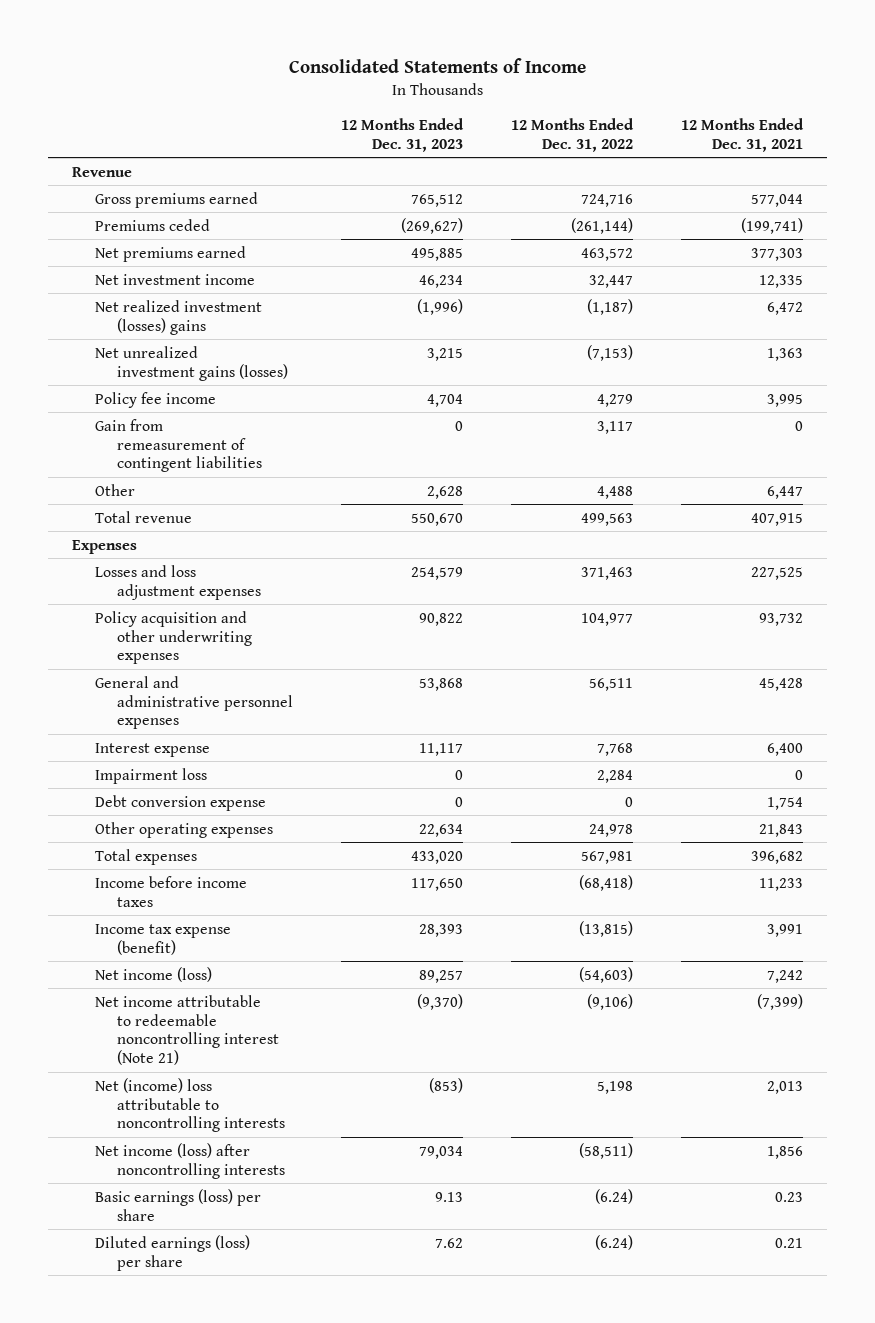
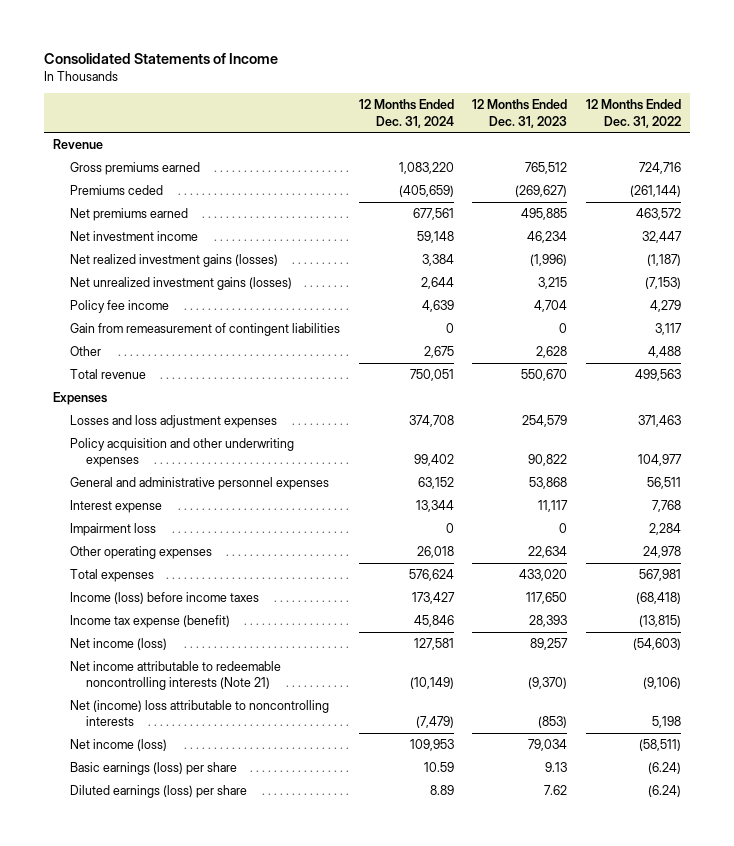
- | 12 Months Ended Dec. 31, 2023 | 12 Months Ended Dec. 31, 2022 | 12 Months Ended Dec. 31, 2021
+ | 12 Months Ended Dec. 31, 2024 | 12 Months Ended Dec. 31, 2023 | 12 Months Ended Dec. 31, 2022
- Net realized investment (losses) gains | (1,996) | (1,187) | 6,472
+ Net realized investment gains (losses) | 3,384 | (1,996) | (1,187)
- Debt conversion expense | 0 | 0 | 1,754
- Income before income taxes | 117,650 | (68,418) | 11,233
+ Income (loss) before income taxes | 173,427 | 117,650 | (68,418)
- Net income attributable to redeemable noncontrolling interest (Note 21) | (9,370) | (9,106) | (7,399)
+ Net income attributable to redeemable noncontrolling interests (Note 21) | (10,149) | (9,370) | (9,106)
- Net income (loss) after noncontrolling interests | 79,034 | (58,511) | 1,856
+ Net income (loss) | 109,953 | 79,034 | (58,511)

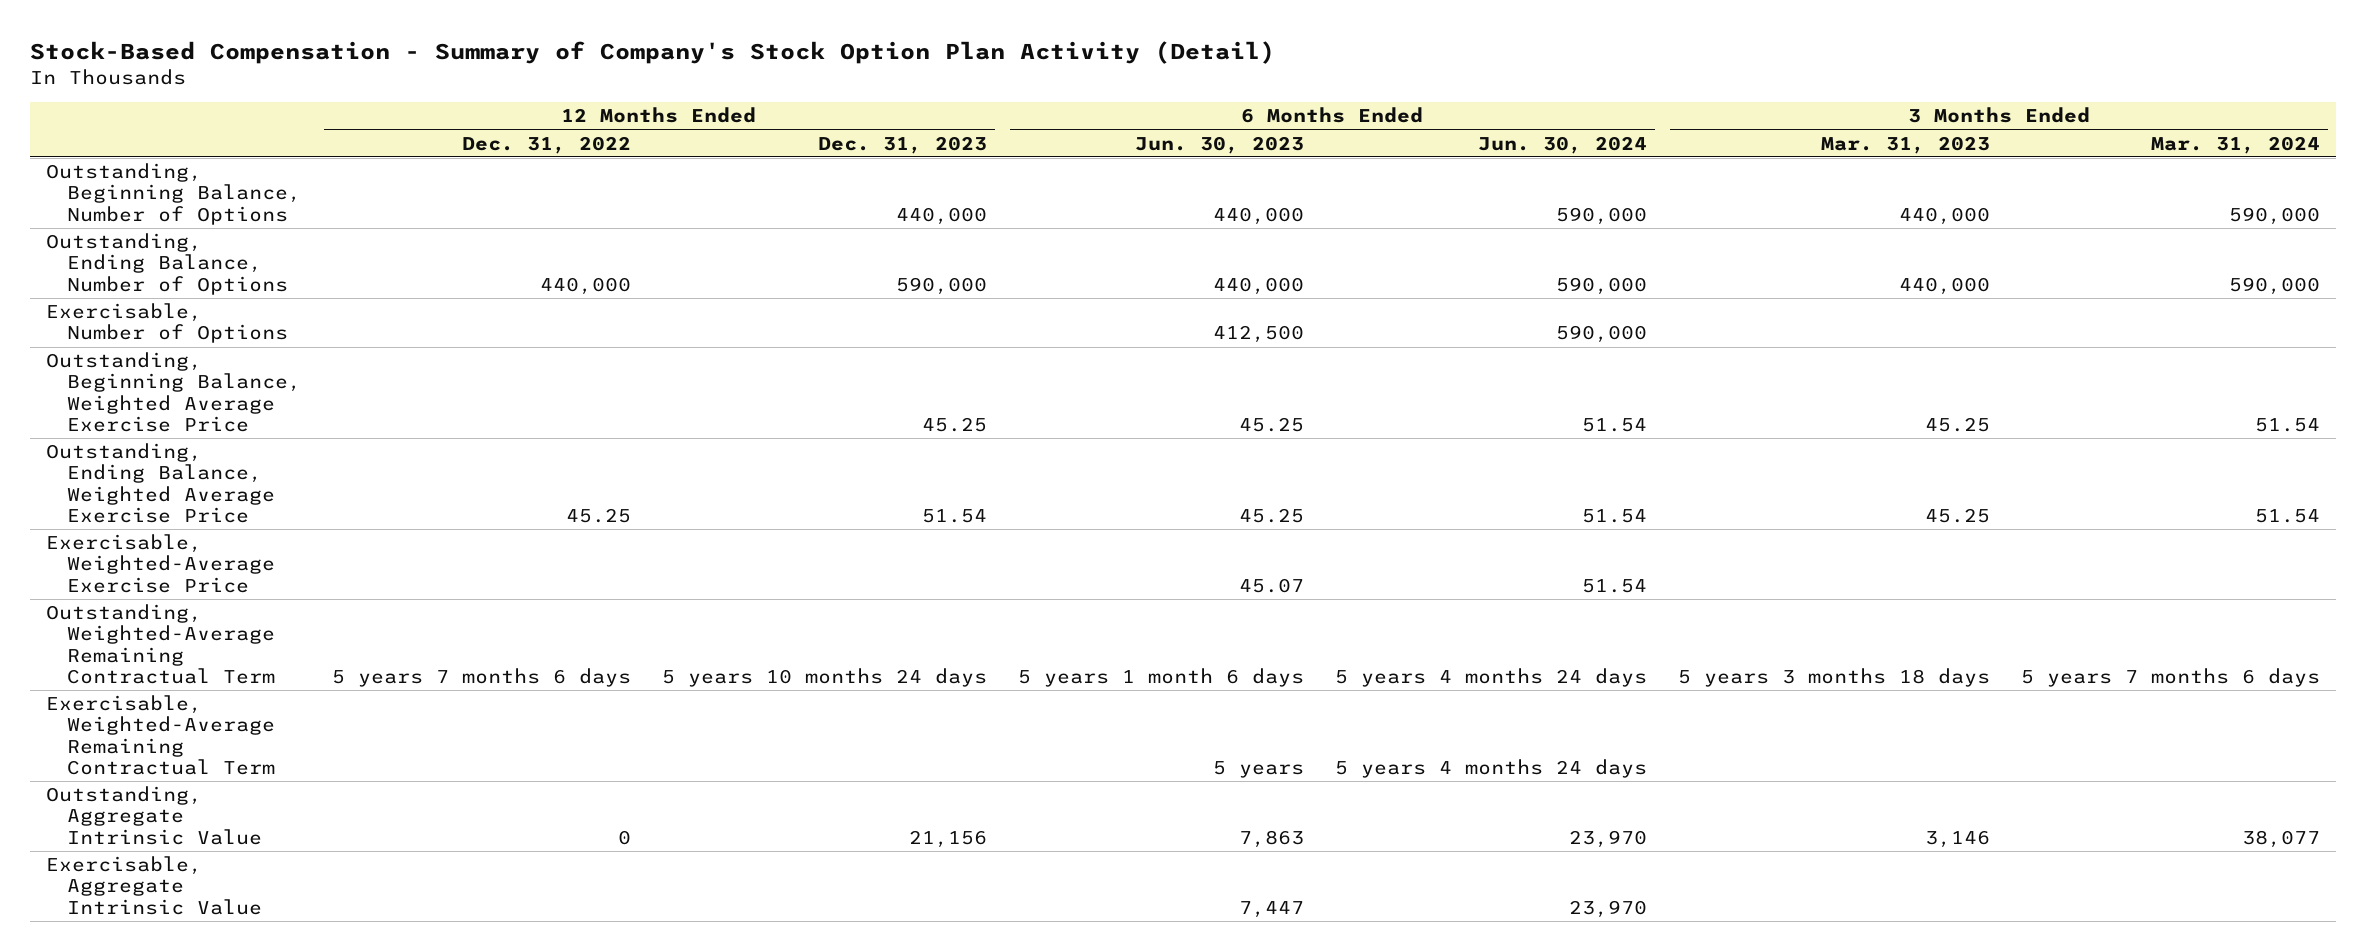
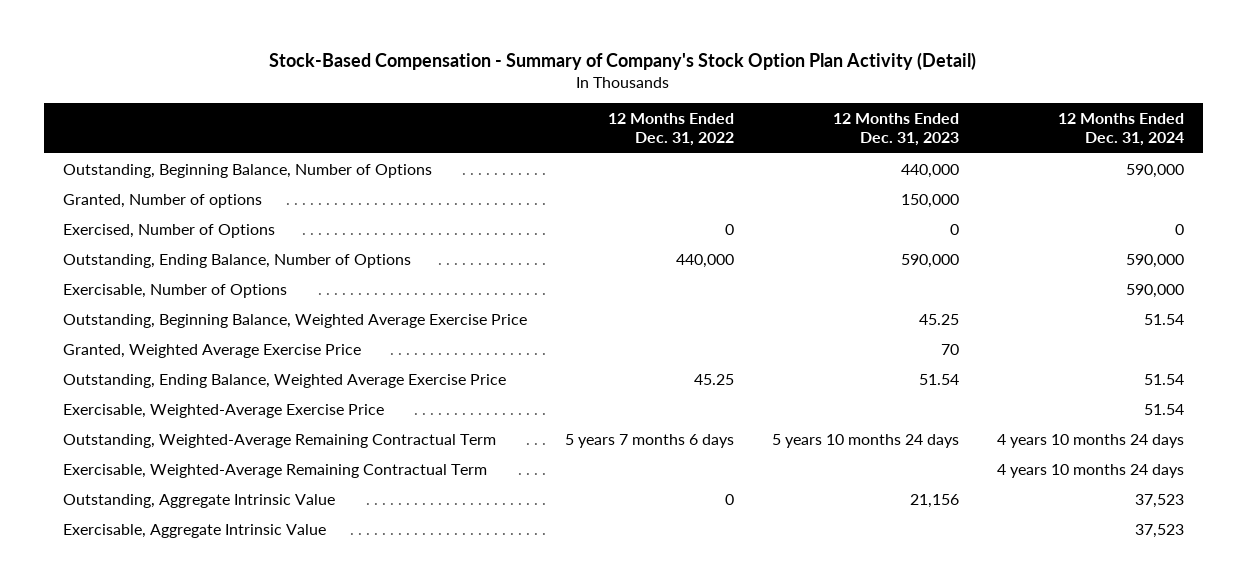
- | 12 Months Ended Dec. 31, 2022 | 12 Months Ended Dec. 31, 2023 | 6 Months Ended Jun. 30, 2023 | 6 Months Ended Jun. 30, 2024 | 3 Months Ended Mar. 31, 2023 | 3 Months Ended Mar. 31, 2024
+ | 12 Months Ended Dec. 31, 2022 | 12 Months Ended Dec. 31, 2023 | 12 Months Ended Dec. 31, 2024
+ Granted, Number of options | | 150,000 |
+ Exercised, Number of Options | 0 | 0 | 0
+ Granted, Weighted Average Exercise Price | | 70 |

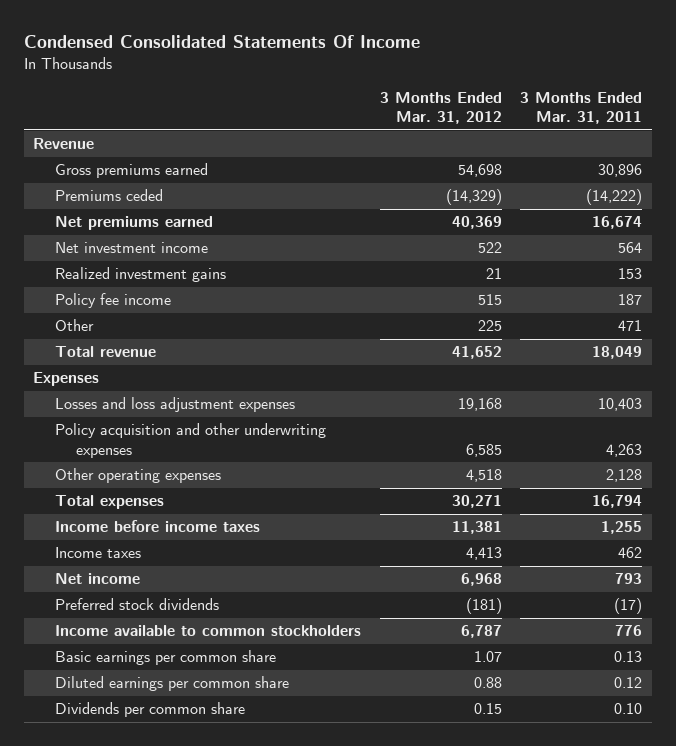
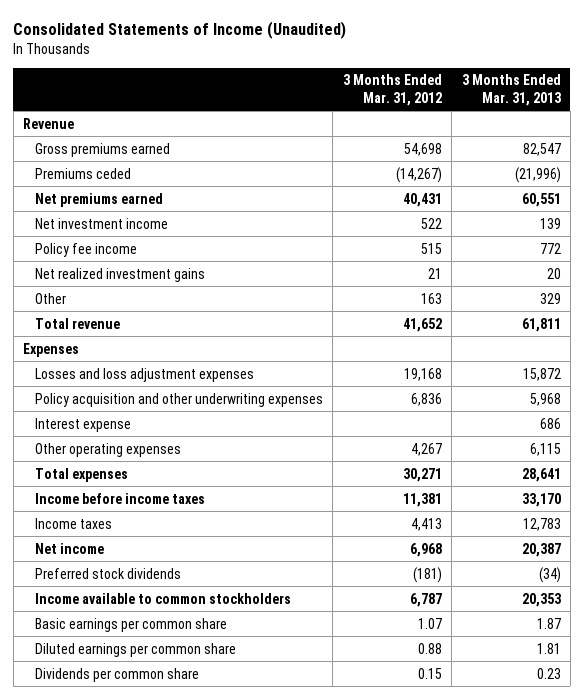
- Condensed Consolidated Statements Of Income
+ Consolidated Statements of Income (Unaudited)
- | 3 Months Ended Mar. 31, 2012 | 3 Months Ended Mar. 31, 2011
+ | 3 Months Ended Mar. 31, 2012 | 3 Months Ended Mar. 31, 2013
- Premiums ceded | (14,329) | (14,222)
- Net premiums earned | 40,369 | 16,674
+ Premiums ceded | (14,267) | (21,996)
+ Net premiums earned | 40,431 | 60,551
- Realized investment gains | 21 | 153
- Other | 225 | 471
+ Net realized investment gains | 21 | 20
+ Other | 163 | 329
- Policy acquisition and other underwriting expenses | 6,585 | 4,263
- Other operating expenses | 4,518 | 2,128
+ Policy acquisition and other underwriting expenses | 6,836 | 5,968
+ Interest expense | | 686
+ Other operating expenses | 4,267 | 6,115

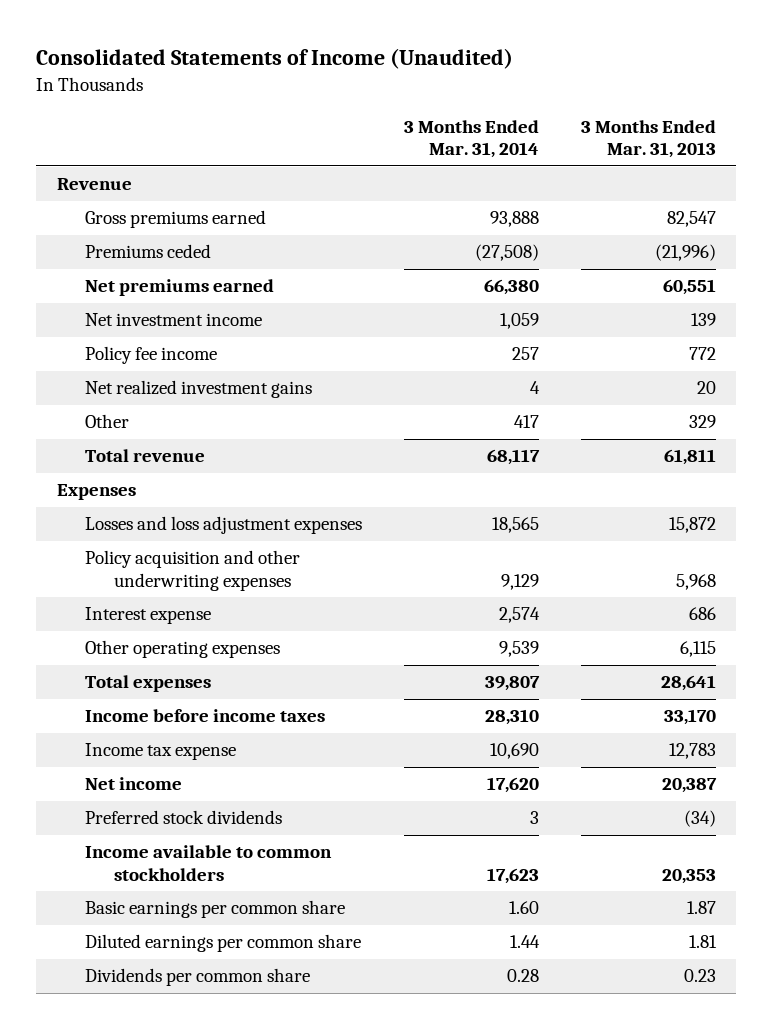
- | 3 Months Ended Mar. 31, 2012 | 3 Months Ended Mar. 31, 2013
+ | 3 Months Ended Mar. 31, 2014 | 3 Months Ended Mar. 31, 2013
- Income taxes | 4,413 | 12,783
+ Income tax expense | 10,690 | 12,783

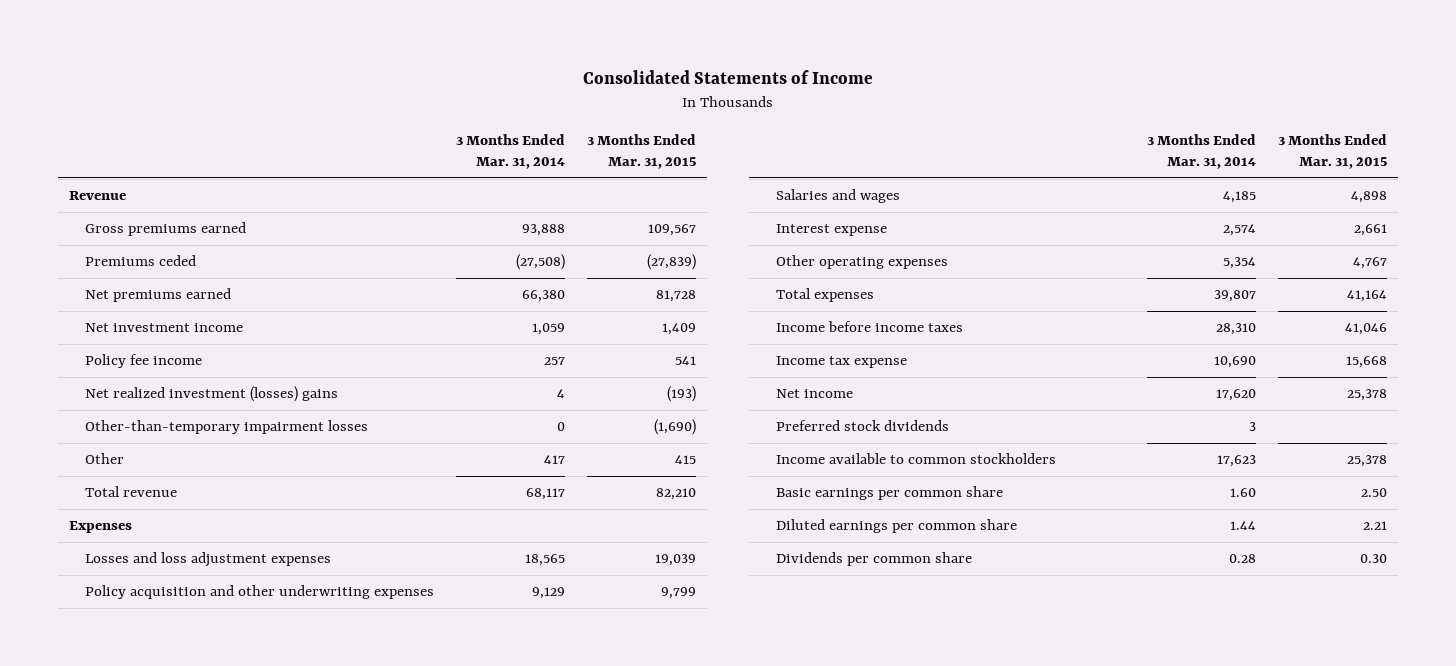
- Consolidated Statements of Income (Unaudited)
+ Consolidated Statements of Income
- | 3 Months Ended Mar. 31, 2014 | 3 Months Ended Mar. 31, 2013
+ | 3 Months Ended Mar. 31, 2014 | 3 Months Ended Mar. 31, 2015
- Net realized investment gains | 4 | 20
+ Net realized investment (losses) gains | 4 | (193)
+ Other-than-temporary impairment losses | 0 | (1,690)
+ Salaries and wages | 4,185 | 4,898
- Other operating expenses | 9,539 | 6,115
+ Other operating expenses | 5,354 | 4,767

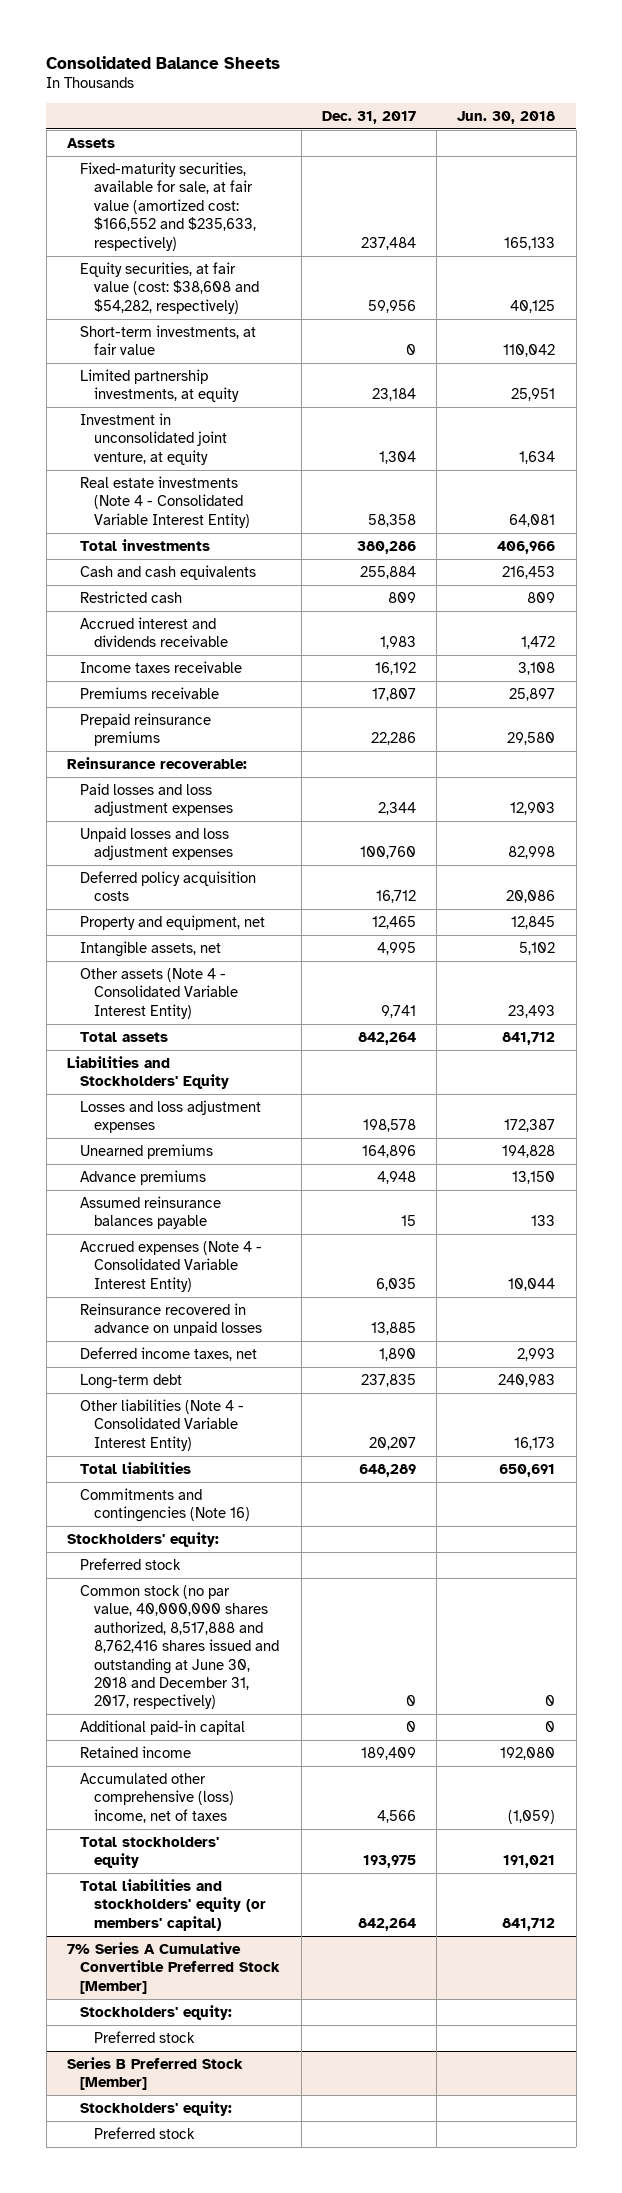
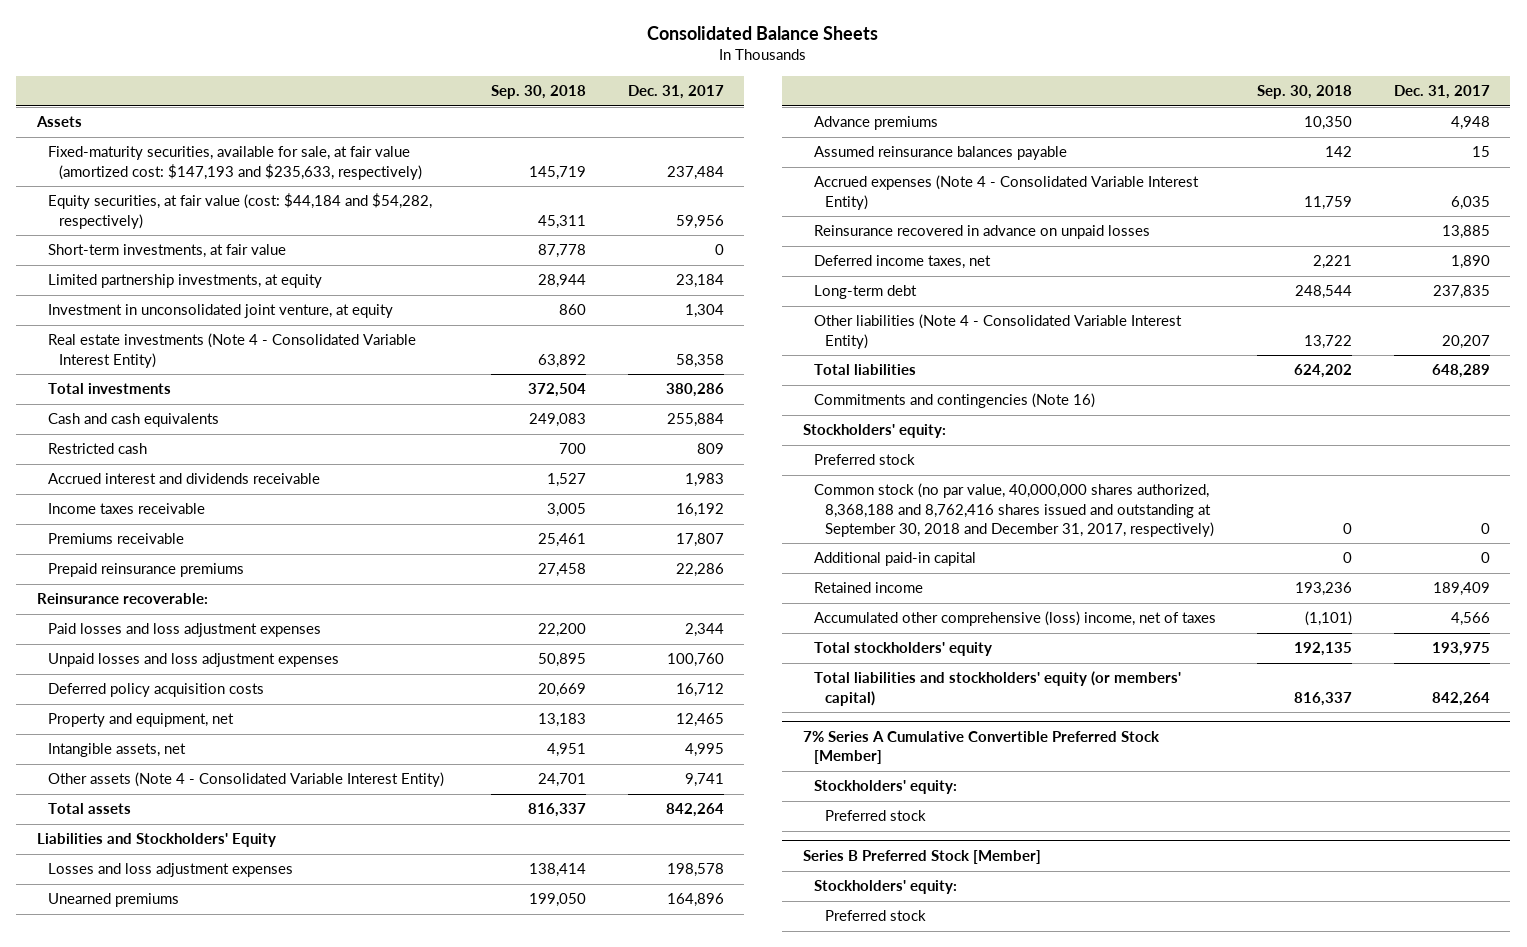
- | Dec. 31, 2017 | Jun. 30, 2018
+ | Sep. 30, 2018 | Dec. 31, 2017
- Fixed-maturity securities, available for sale, at fair value (amortized cost: $166,552 and $235,633, respectively) | 237,484 | 165,133
- Equity securities, at fair value (cost: $38,608 and $54,282, respectively) | 59,956 | 40,125
+ Fixed-maturity securities, available for sale, at fair value (amortized cost: $147,193 and $235,633, respectively) | 145,719 | 237,484
+ Equity securities, at fair value (cost: $44,184 and $54,282, respectively) | 45,311 | 59,956
- Common stock (no par value, 40,000,000 shares authorized, 8,517,888 and 8,762,416 shares issued and outstanding at June 30, 2018 and December 31, 2017, respectively) | 0 | 0
+ Common stock (no par value, 40,000,000 shares authorized, 8,368,188 and 8,762,416 shares issued and outstanding at September 30, 2018 and December 31, 2017, respectively) | 0 | 0

